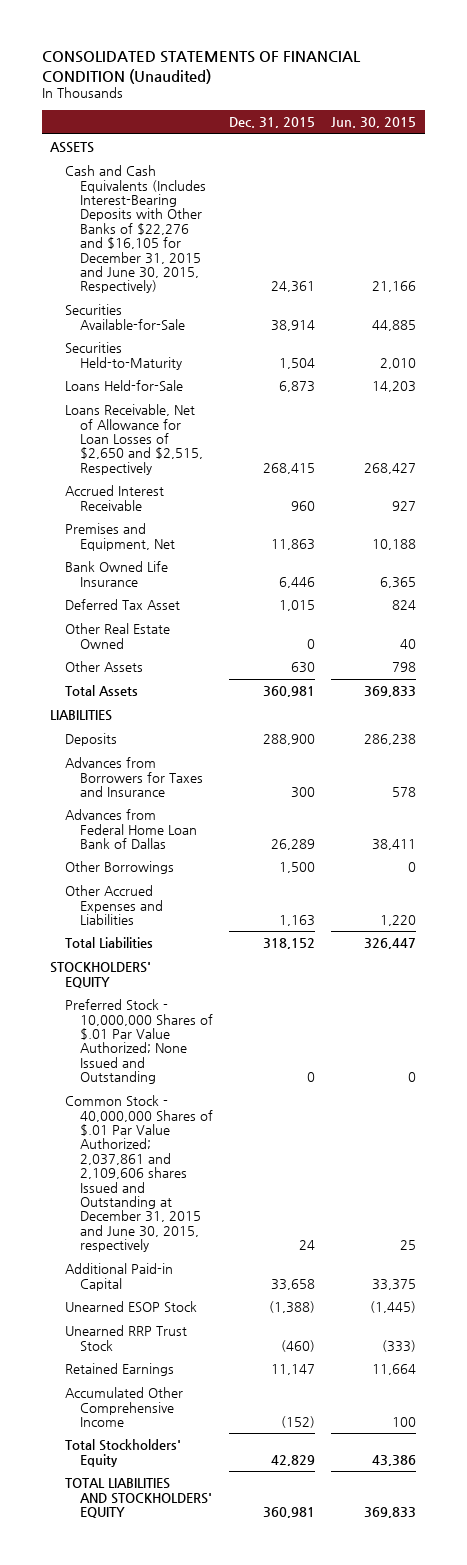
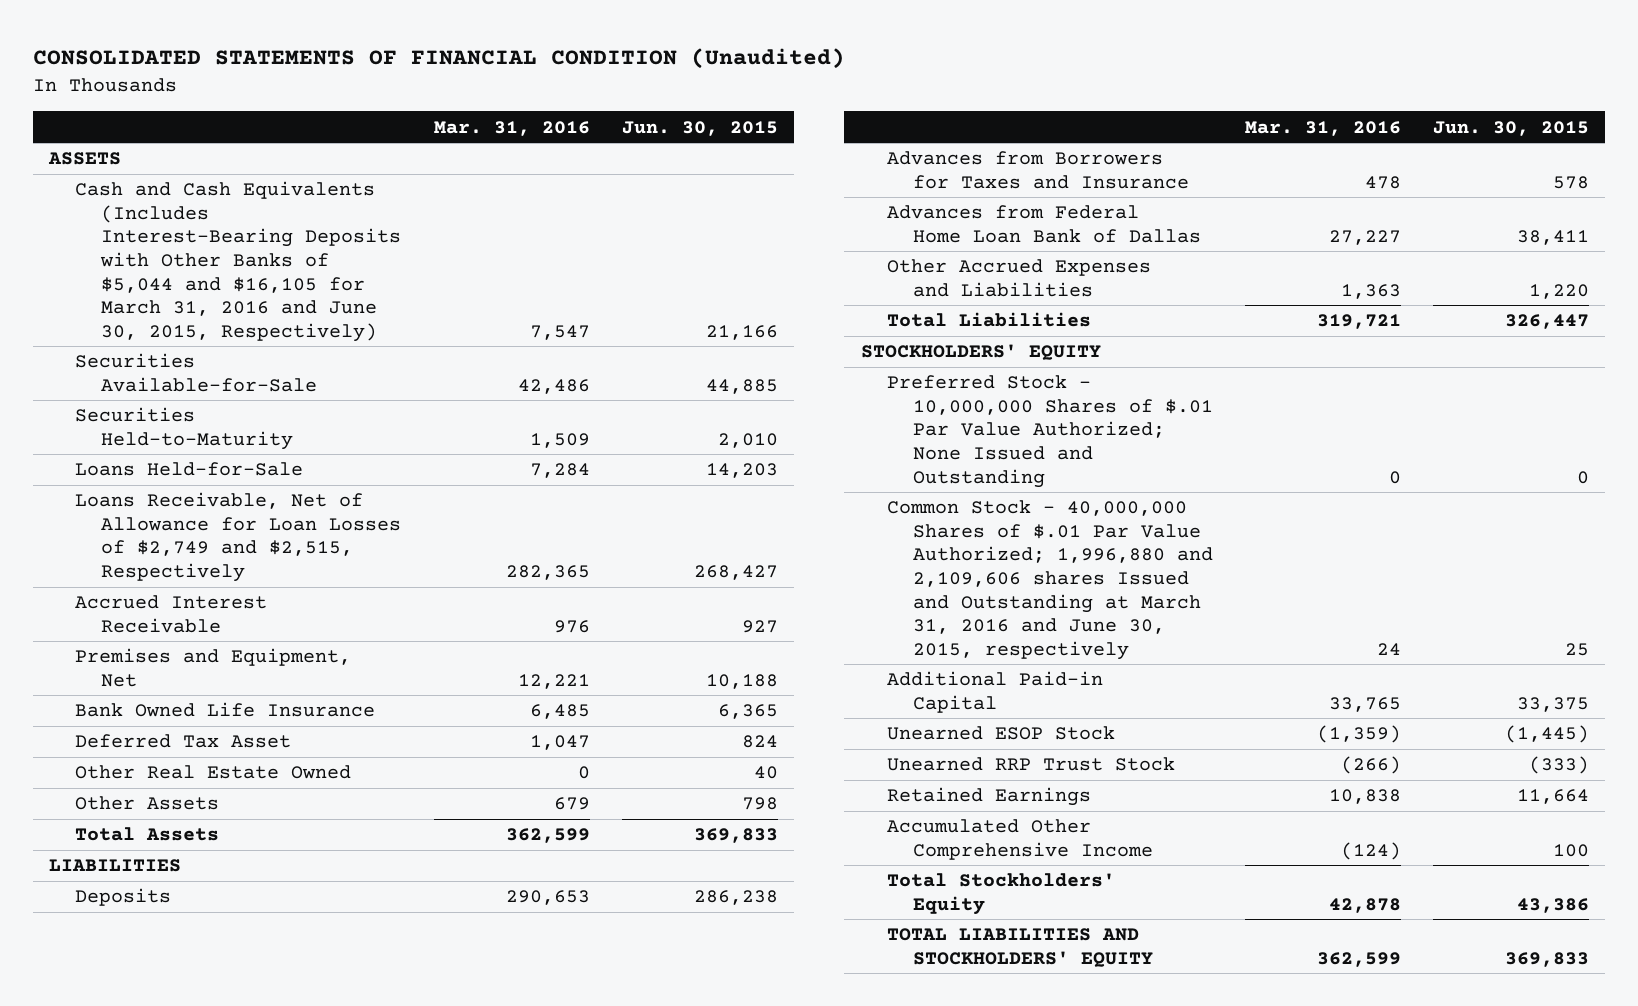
- | Dec. 31, 2015 | Jun. 30, 2015
+ | Mar. 31, 2016 | Jun. 30, 2015
- Cash and Cash Equivalents (Includes Interest-Bearing Deposits with Other Banks of $22,276 and $16,105 for December 31, 2015 and June 30, 2015, Respectively) | 24,361 | 21,166
+ Cash and Cash Equivalents (Includes Interest-Bearing Deposits with Other Banks of $5,044 and $16,105 for March 31, 2016 and June 30, 2015, Respectively) | 7,547 | 21,166
- Loans Receivable, Net of Allowance for Loan Losses of $2,650 and $2,515, Respectively | 268,415 | 268,427
+ Loans Receivable, Net of Allowance for Loan Losses of $2,749 and $2,515, Respectively | 282,365 | 268,427
- Other Borrowings | 1,500 | 0
- Common Stock - 40,000,000 Shares of $.01 Par Value Authorized; 2,037,861 and 2,109,606 shares Issued and Outstanding at December 31, 2015 and June 30, 2015, respectively | 24 | 25
+ Common Stock - 40,000,000 Shares of $.01 Par Value Authorized; 1,996,880 and 2,109,606 shares Issued and Outstanding at March 31, 2016 and June 30, 2015, respectively | 24 | 25

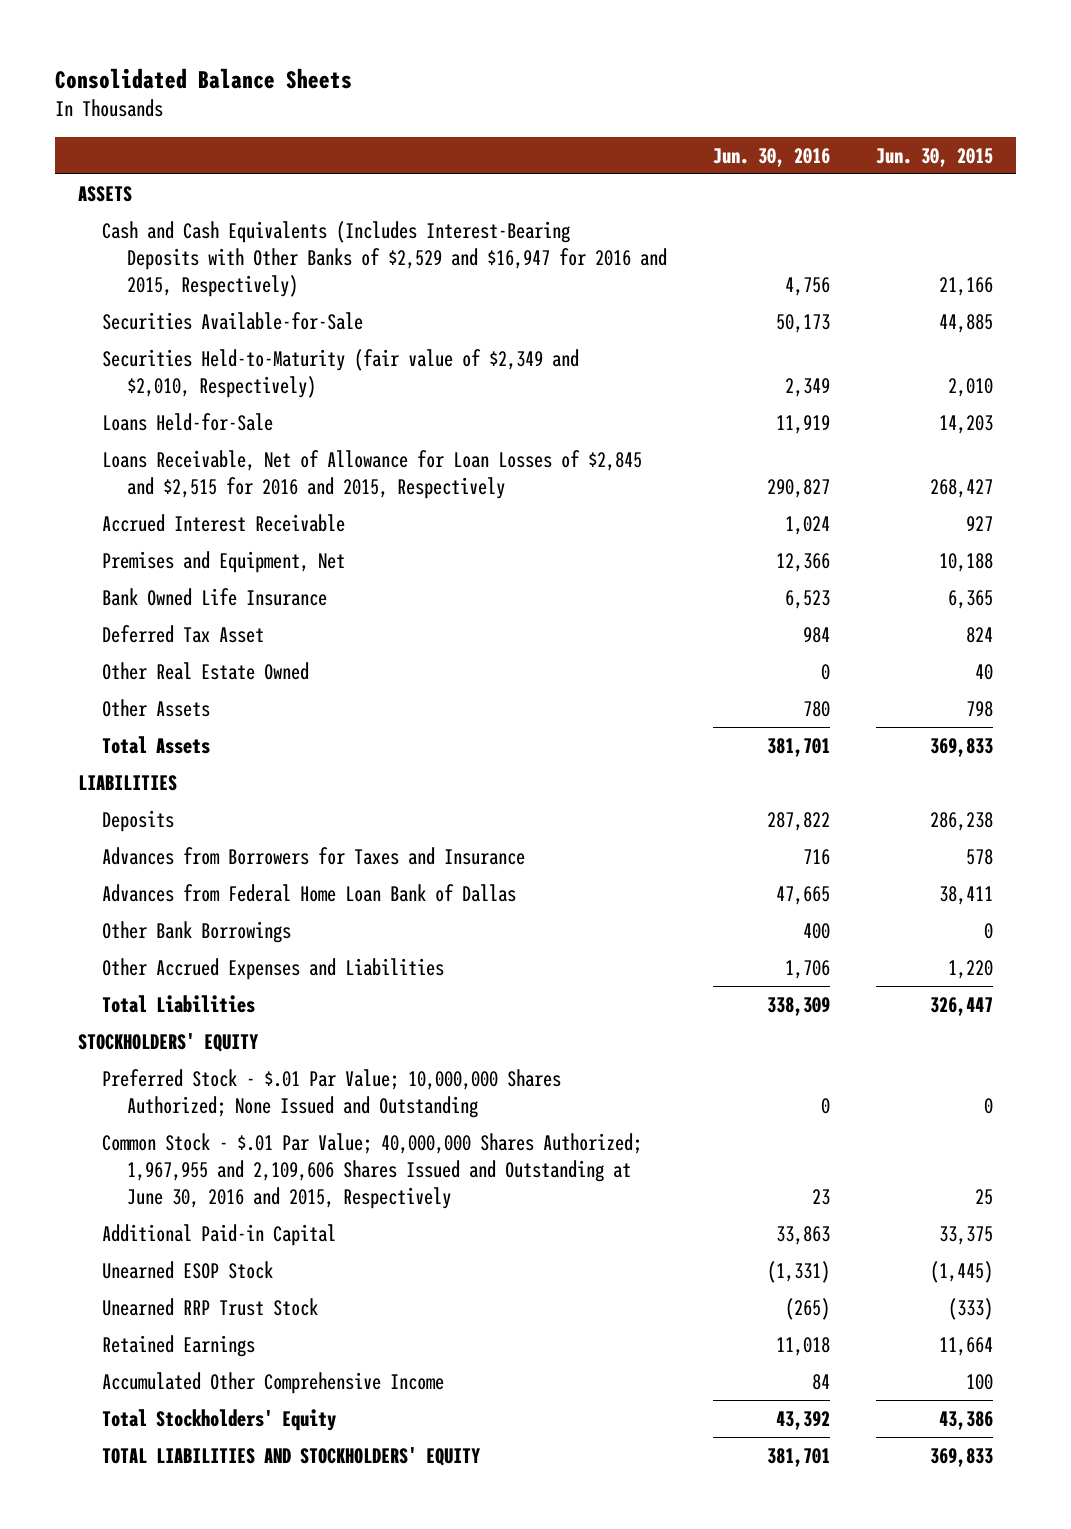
- CONSOLIDATED STATEMENTS OF FINANCIAL CONDITION (Unaudited)
+ Consolidated Balance Sheets
- | Mar. 31, 2016 | Jun. 30, 2015
+ | Jun. 30, 2016 | Jun. 30, 2015
- Cash and Cash Equivalents (Includes Interest-Bearing Deposits with Other Banks of $5,044 and $16,105 for March 31, 2016 and June 30, 2015, Respectively) | 7,547 | 21,166
+ Cash and Cash Equivalents (Includes Interest-Bearing Deposits with Other Banks of $2,529 and $16,947 for 2016 and 2015, Respectively) | 4,756 | 21,166
- Securities Held-to-Maturity | 1,509 | 2,010
+ Securities Held-to-Maturity (fair value of $2,349 and $2,010, Respectively) | 2,349 | 2,010
- Loans Receivable, Net of Allowance for Loan Losses of $2,749 and $2,515, Respectively | 282,365 | 268,427
+ Loans Receivable, Net of Allowance for Loan Losses of $2,845 and $2,515 for 2016 and 2015, Respectively | 290,827 | 268,427
+ Other Bank Borrowings | 400 | 0
- Preferred Stock - 10,000,000 Shares of $.01 Par Value Authorized; None Issued and Outstanding | 0 | 0
- Common Stock - 40,000,000 Shares of $.01 Par Value Authorized; 1,996,880 and 2,109,606 shares Issued and Outstanding at March 31, 2016 and June 30, 2015, respectively | 24 | 25
+ Preferred Stock - $.01 Par Value; 10,000,000 Shares Authorized; None Issued and Outstanding | 0 | 0
+ Common Stock - $.01 Par Value; 40,000,000 Shares Authorized; 1,967,955 and 2,109,606 Shares Issued and Outstanding at June 30, 2016 and 2015, Respectively | 23 | 25

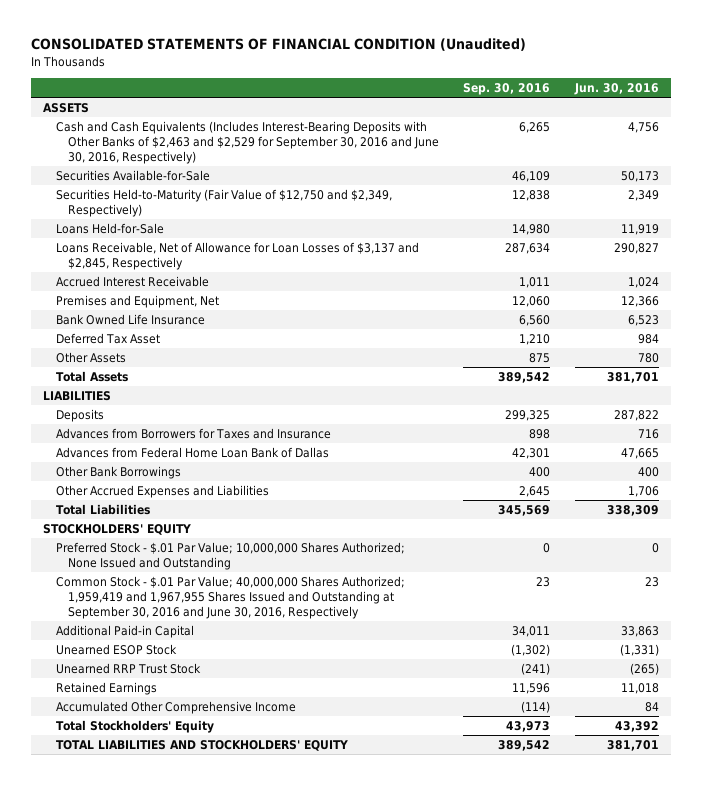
- Consolidated Balance Sheets
+ CONSOLIDATED STATEMENTS OF FINANCIAL CONDITION (Unaudited)
- | Jun. 30, 2016 | Jun. 30, 2015
+ | Sep. 30, 2016 | Jun. 30, 2016
- Cash and Cash Equivalents (Includes Interest-Bearing Deposits with Other Banks of $2,529 and $16,947 for 2016 and 2015, Respectively) | 4,756 | 21,166
+ Cash and Cash Equivalents (Includes Interest-Bearing Deposits with Other Banks of $2,463 and $2,529 for September 30, 2016 and June 30, 2016, Respectively) | 6,265 | 4,756
- Securities Held-to-Maturity (fair value of $2,349 and $2,010, Respectively) | 2,349 | 2,010
+ Securities Held-to-Maturity (Fair Value of $12,750 and $2,349, Respectively) | 12,838 | 2,349
- Loans Receivable, Net of Allowance for Loan Losses of $2,845 and $2,515 for 2016 and 2015, Respectively | 290,827 | 268,427
+ Loans Receivable, Net of Allowance for Loan Losses of $3,137 and $2,845, Respectively | 287,634 | 290,827
- Other Real Estate Owned | 0 | 40
- Common Stock - $.01 Par Value; 40,000,000 Shares Authorized; 1,967,955 and 2,109,606 Shares Issued and Outstanding at June 30, 2016 and 2015, Respectively | 23 | 25
+ Common Stock - $.01 Par Value; 40,000,000 Shares Authorized; 1,959,419 and 1,967,955 Shares Issued and Outstanding at September 30, 2016 and June 30, 2016, Respectively | 23 | 23

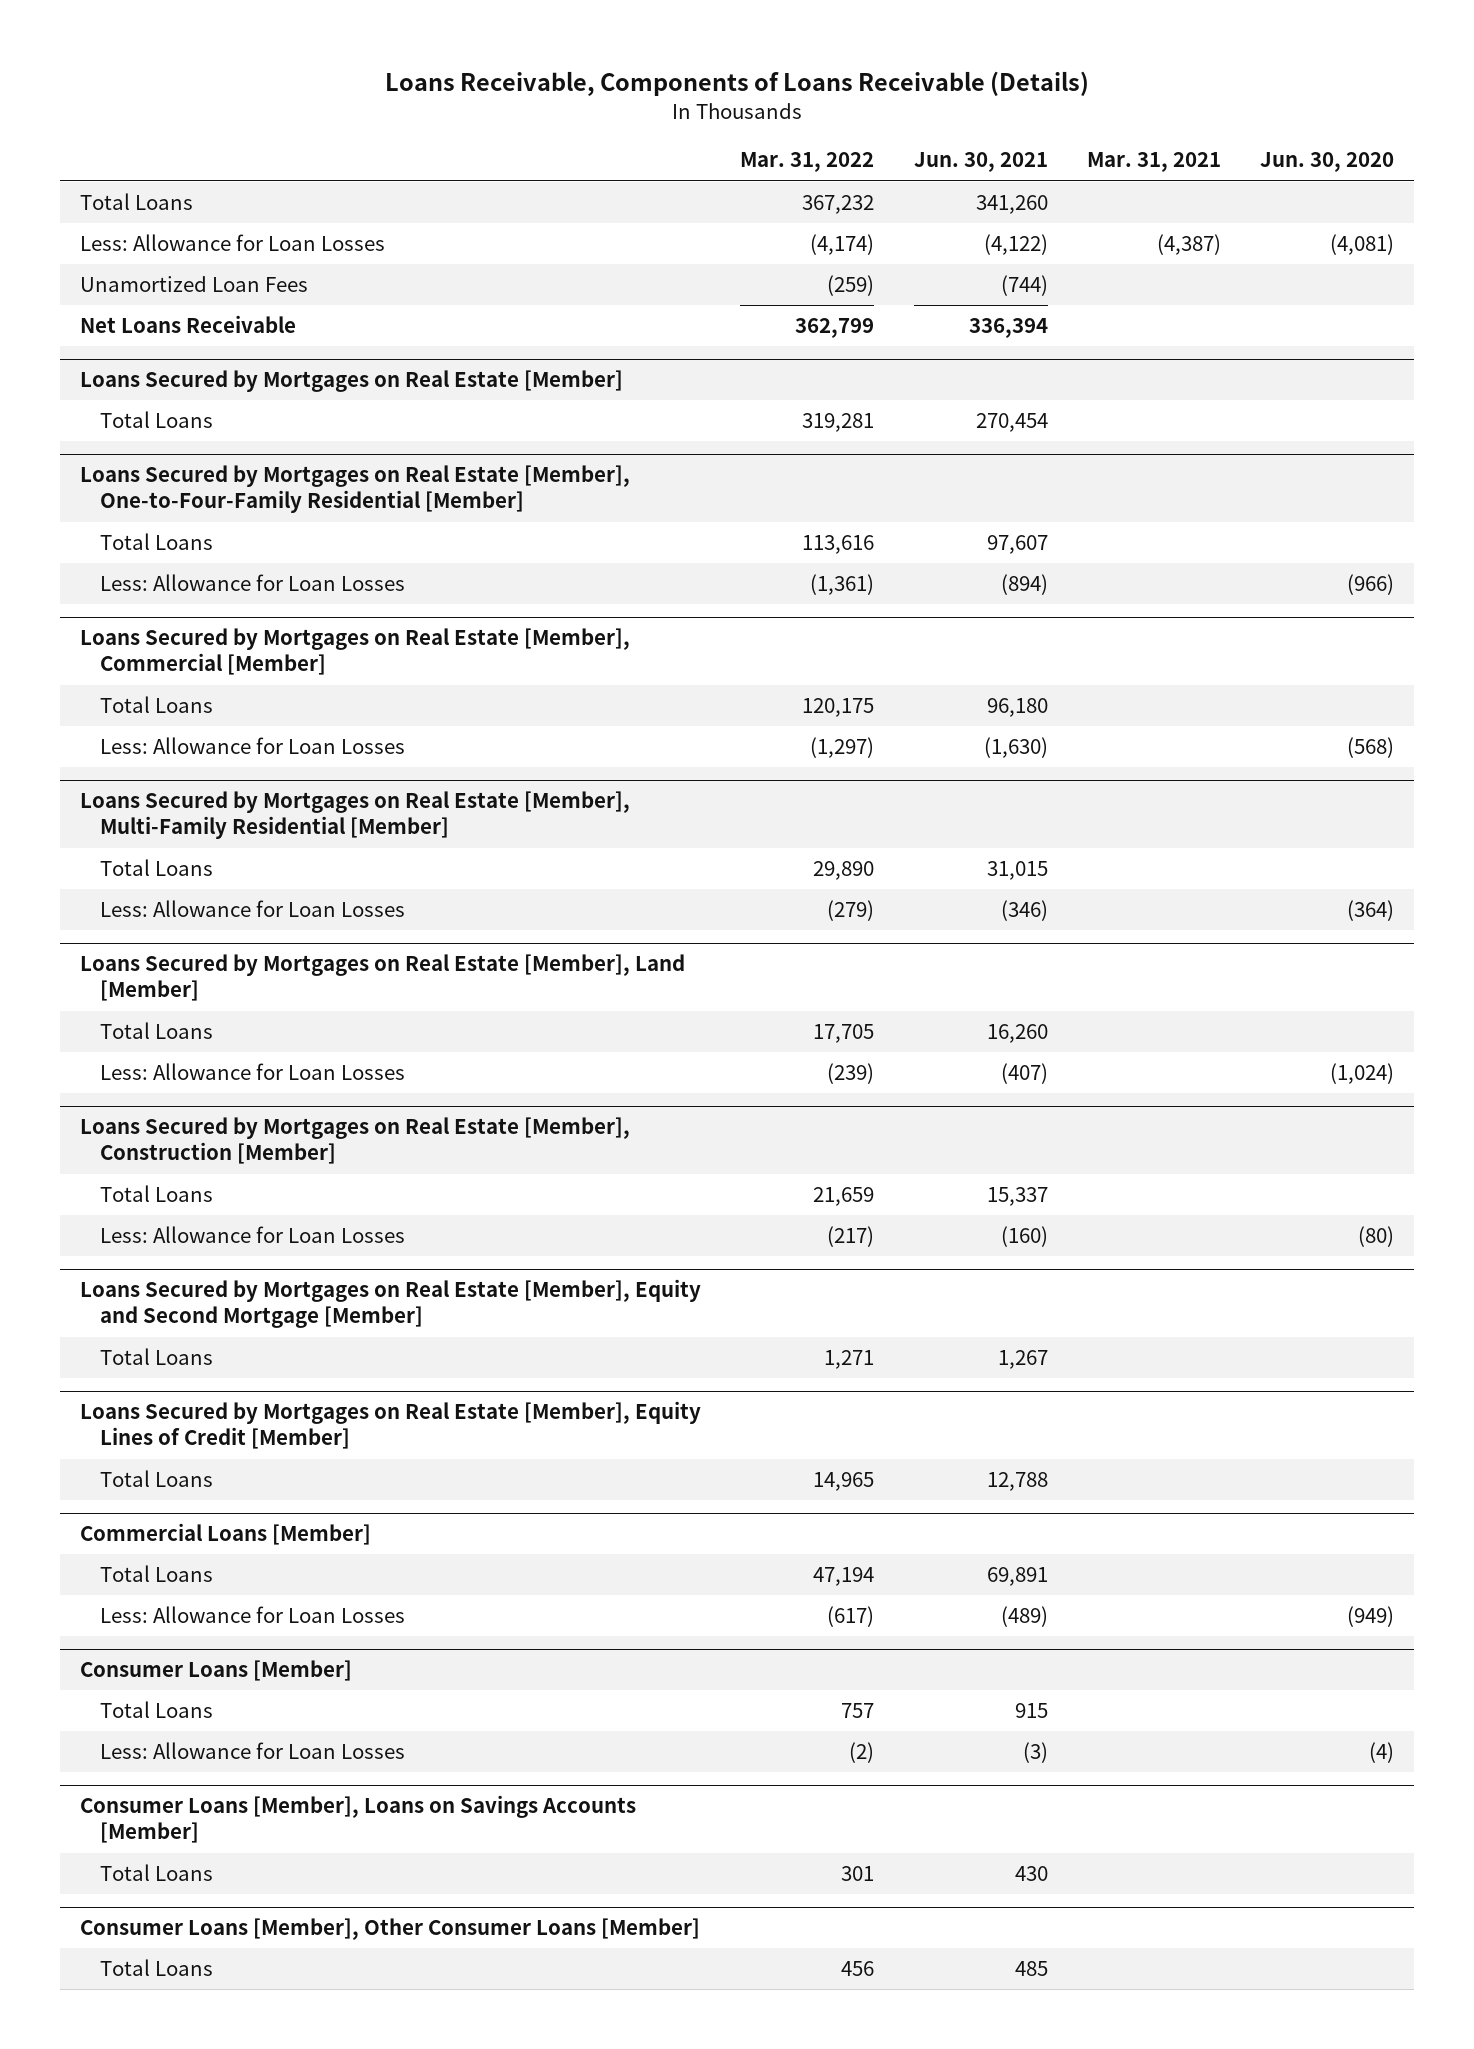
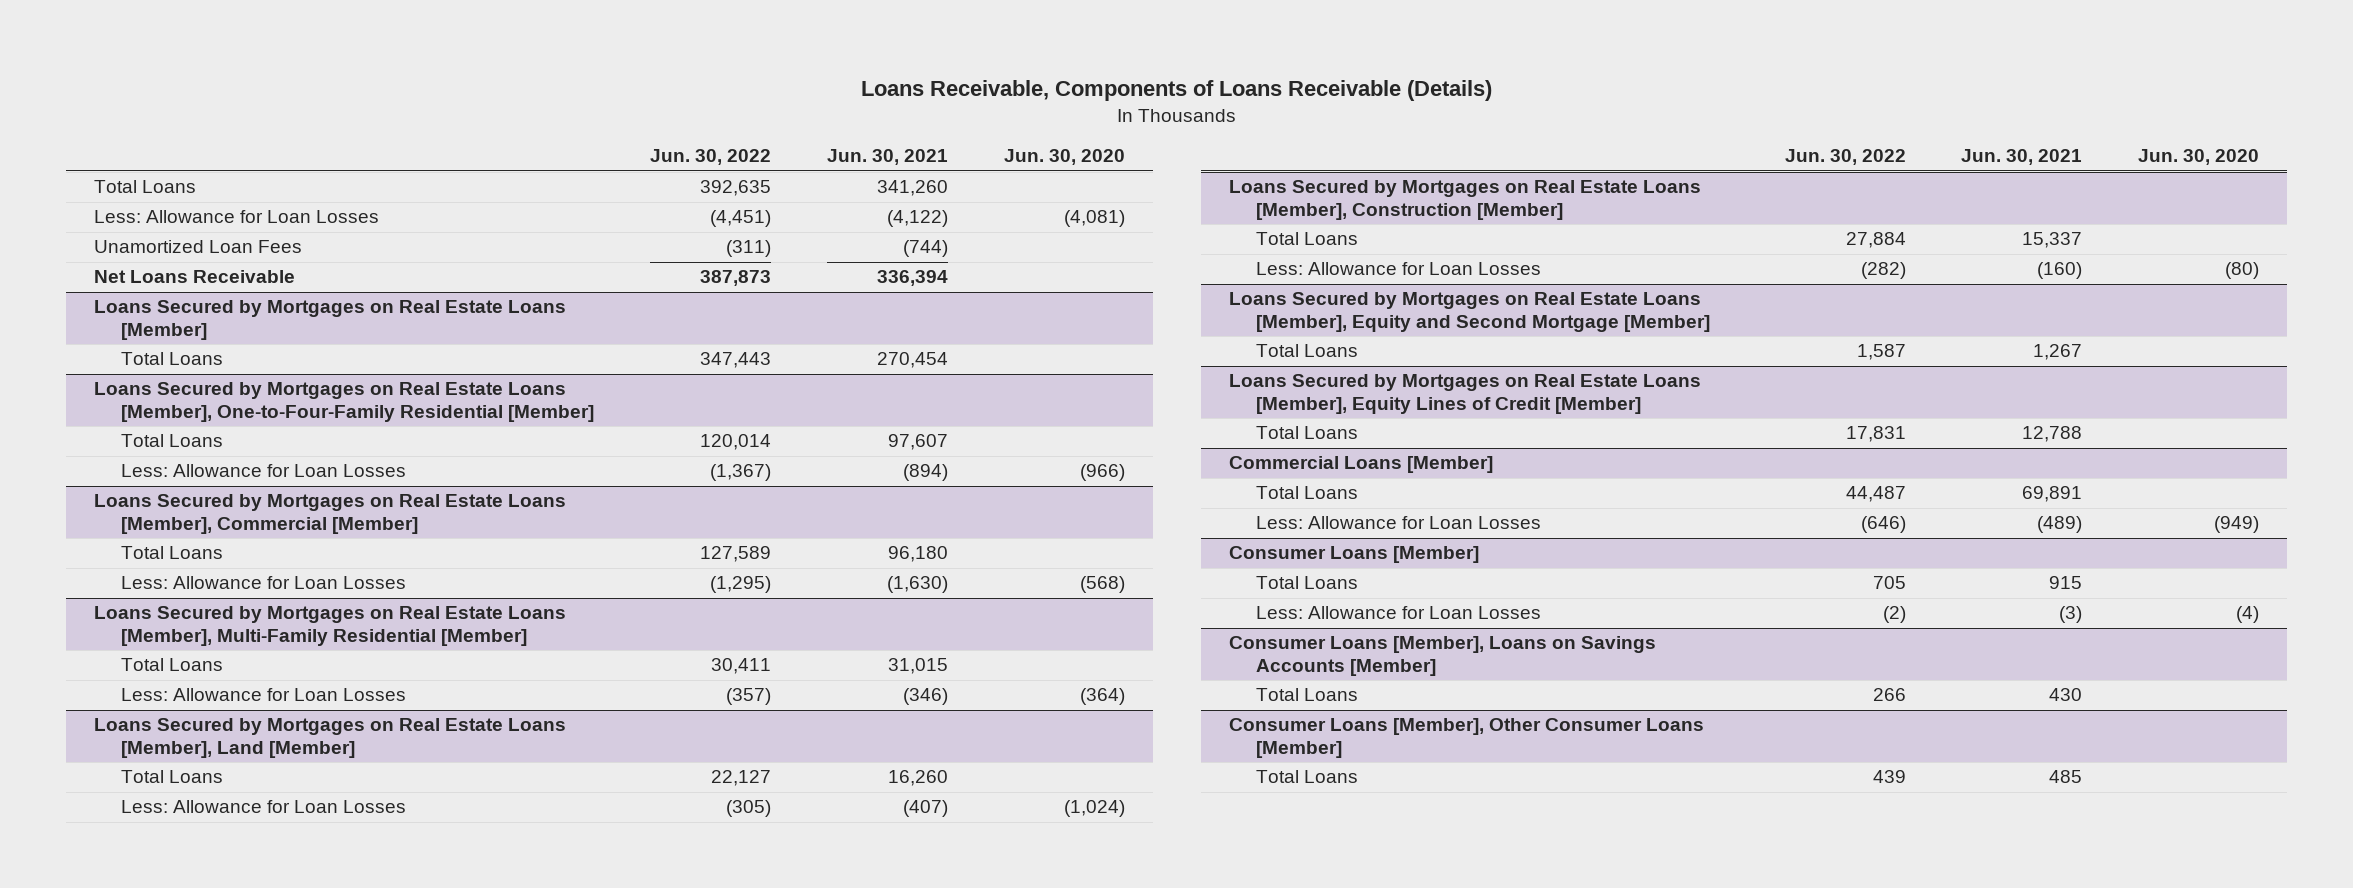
- | Mar. 31, 2022 | Jun. 30, 2021 | Mar. 31, 2021 | Jun. 30, 2020
+ | Jun. 30, 2022 | Jun. 30, 2021 | Jun. 30, 2020
- Loans Secured by Mortgages on Real Estate [Member]
+ Loans Secured by Mortgages on Real Estate Loans [Member]
- Loans Secured by Mortgages on Real Estate [Member], One-to-Four-Family Residential [Member]
+ Loans Secured by Mortgages on Real Estate Loans [Member], One-to-Four-Family Residential [Member]
- Loans Secured by Mortgages on Real Estate [Member], Commercial [Member]
+ Loans Secured by Mortgages on Real Estate Loans [Member], Commercial [Member]
- Loans Secured by Mortgages on Real Estate [Member], Multi-Family Residential [Member]
+ Loans Secured by Mortgages on Real Estate Loans [Member], Multi-Family Residential [Member]
- Loans Secured by Mortgages on Real Estate [Member], Land [Member]
+ Loans Secured by Mortgages on Real Estate Loans [Member], Land [Member]
- Loans Secured by Mortgages on Real Estate [Member], Construction [Member]
+ Loans Secured by Mortgages on Real Estate Loans [Member], Construction [Member]
- Loans Secured by Mortgages on Real Estate [Member], Equity and Second Mortgage [Member]
+ Loans Secured by Mortgages on Real Estate Loans [Member], Equity and Second Mortgage [Member]
- Loans Secured by Mortgages on Real Estate [Member], Equity Lines of Credit [Member]
+ Loans Secured by Mortgages on Real Estate Loans [Member], Equity Lines of Credit [Member]

